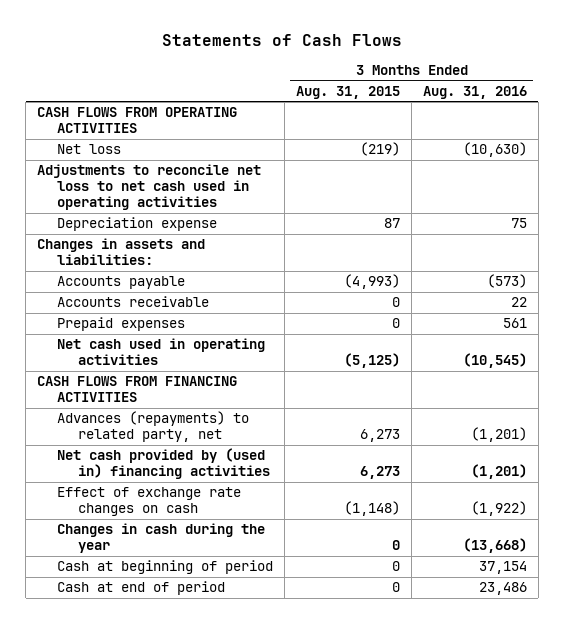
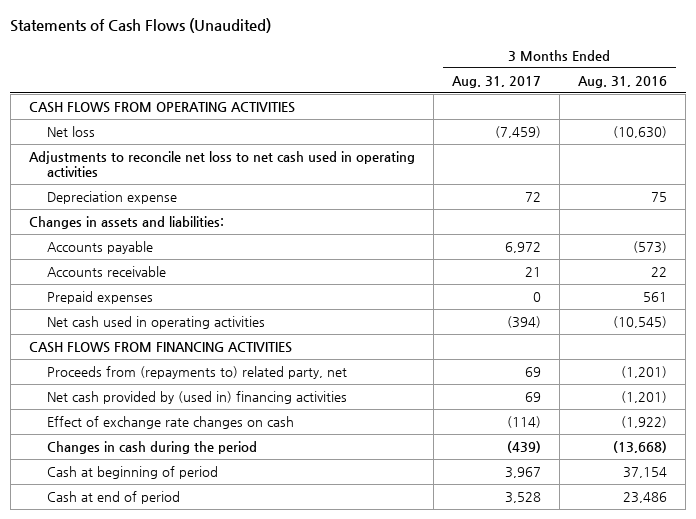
- Statements of Cash Flows
+ Statements of Cash Flows (Unaudited)
- | 3 Months Ended Aug. 31, 2015 | 3 Months Ended Aug. 31, 2016
+ | 3 Months Ended Aug. 31, 2017 | 3 Months Ended Aug. 31, 2016
- Advances (repayments) to related party, net | 6,273 | (1,201)
+ Proceeds from (repayments to) related party, net | 69 | (1,201)
- Changes in cash during the year | 0 | (13,668)
+ Changes in cash during the period | (439) | (13,668)

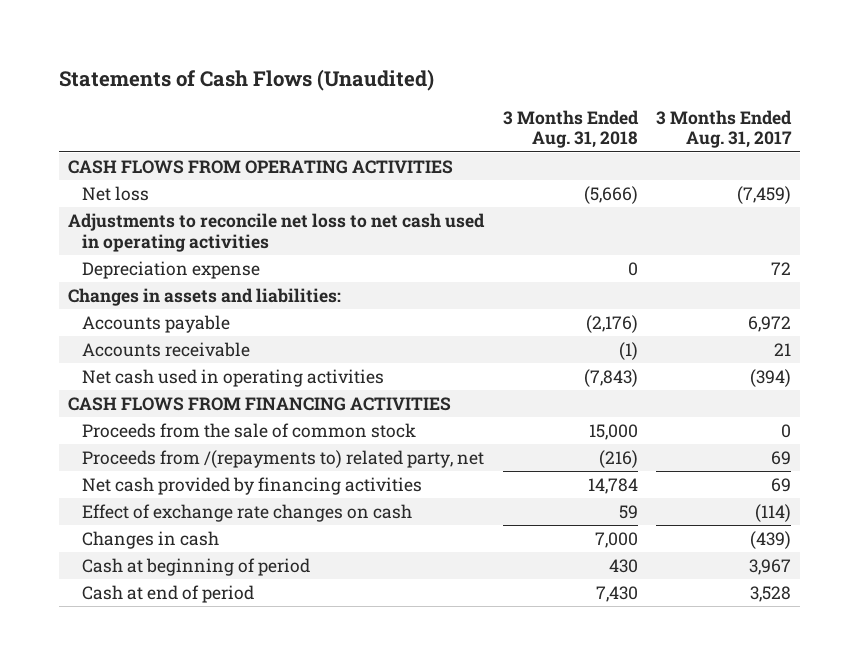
- | 3 Months Ended Aug. 31, 2017 | 3 Months Ended Aug. 31, 2016
+ | 3 Months Ended Aug. 31, 2018 | 3 Months Ended Aug. 31, 2017
- Prepaid expenses | 0 | 561
- Proceeds from (repayments to) related party, net | 69 | (1,201)
- Net cash provided by (used in) financing activities | 69 | (1,201)
+ Proceeds from the sale of common stock | 15,000 | 0
+ Proceeds from /(repayments to) related party, net | (216) | 69
+ Net cash provided by financing activities | 14,784 | 69
- Changes in cash during the period | (439) | (13,668)
+ Changes in cash | 7,000 | (439)

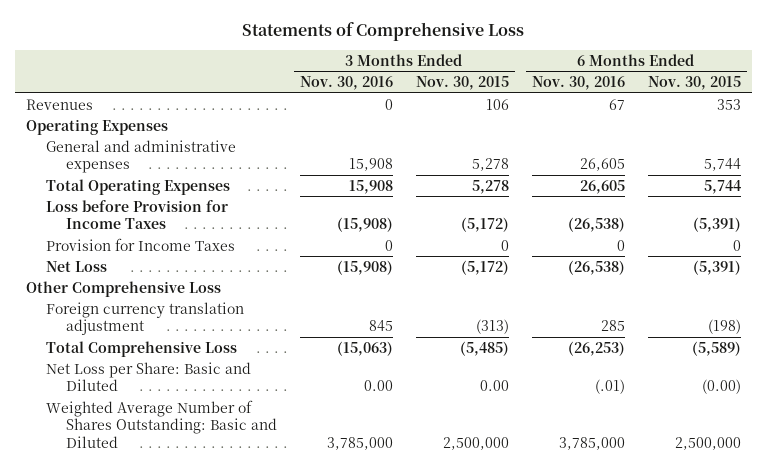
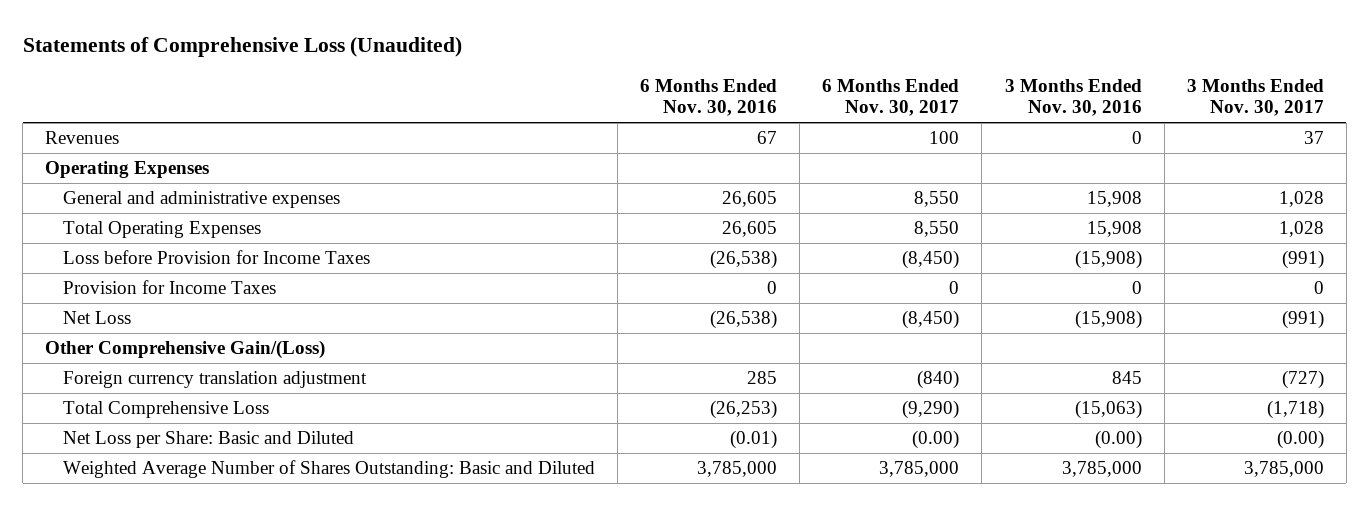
- Statements of Comprehensive Loss
+ Statements of Comprehensive Loss (Unaudited)
- | 3 Months Ended Nov. 30, 2016 | 3 Months Ended Nov. 30, 2015 | 6 Months Ended Nov. 30, 2016 | 6 Months Ended Nov. 30, 2015
+ | 6 Months Ended Nov. 30, 2016 | 6 Months Ended Nov. 30, 2017 | 3 Months Ended Nov. 30, 2016 | 3 Months Ended Nov. 30, 2017
- Other Comprehensive Loss
+ Other Comprehensive Gain/(Loss)
- Net Loss per Share: Basic and Diluted | 0.00 | 0.00 | (.01) | (0.00)
+ Net Loss per Share: Basic and Diluted | (0.01) | (0.00) | (0.00) | (0.00)

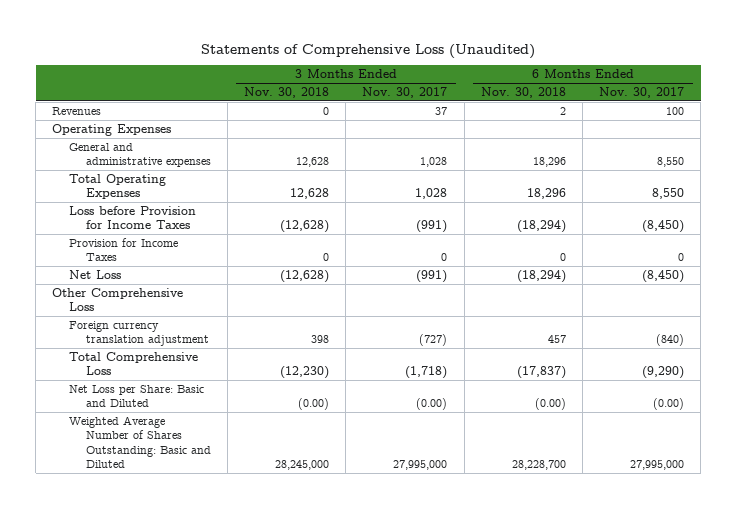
- | 6 Months Ended Nov. 30, 2016 | 6 Months Ended Nov. 30, 2017 | 3 Months Ended Nov. 30, 2016 | 3 Months Ended Nov. 30, 2017
+ | 3 Months Ended Nov. 30, 2018 | 3 Months Ended Nov. 30, 2017 | 6 Months Ended Nov. 30, 2018 | 6 Months Ended Nov. 30, 2017
- Other Comprehensive Gain/(Loss)
+ Other Comprehensive Loss
- Weighted Average Number of Shares Outstanding: Basic and Diluted | 3,785,000 | 3,785,000 | 3,785,000 | 3,785,000
+ Weighted Average Number of Shares Outstanding: Basic and Diluted | 28,245,000 | 27,995,000 | 28,228,700 | 27,995,000

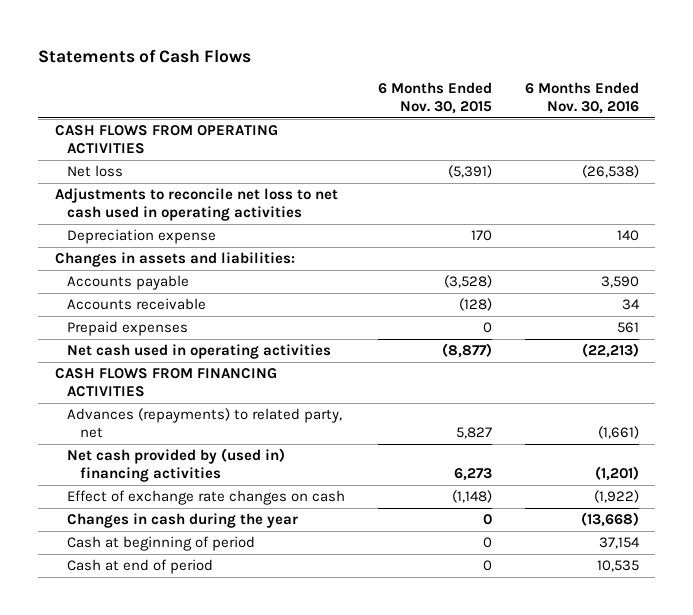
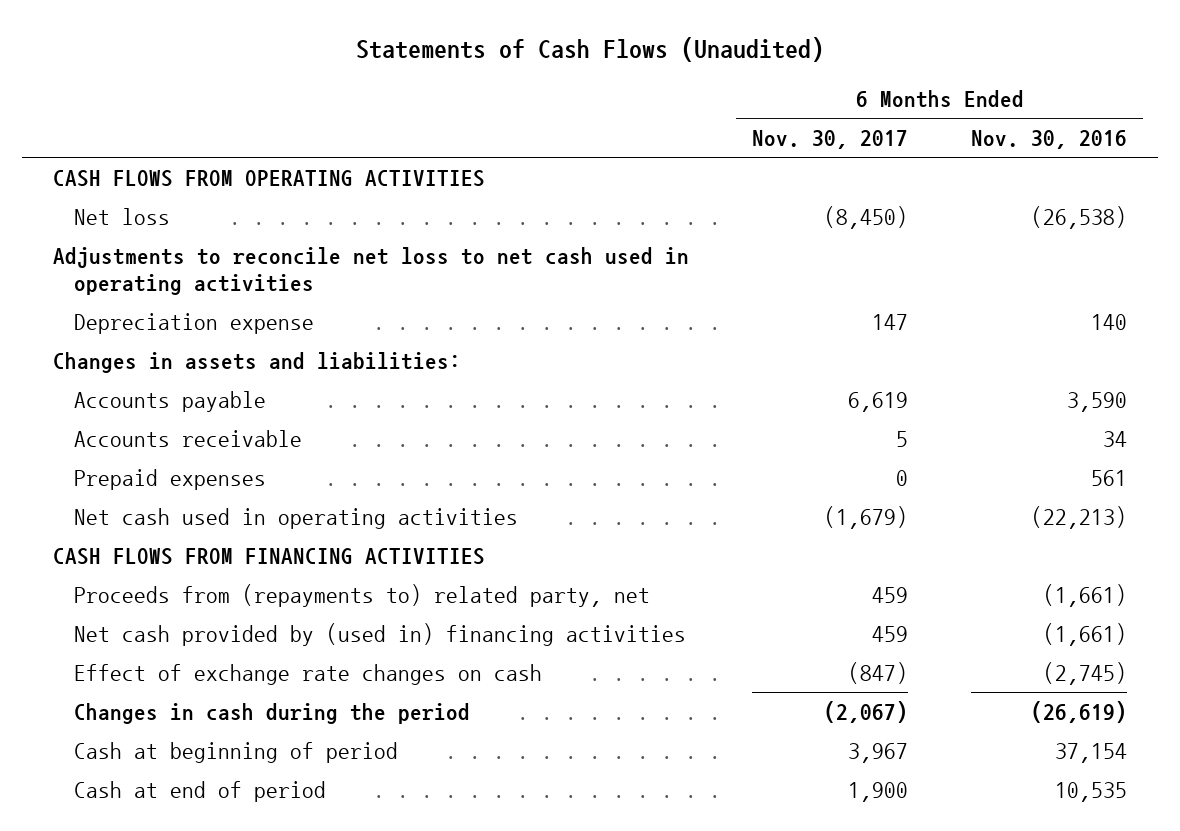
- Statements of Cash Flows
+ Statements of Cash Flows (Unaudited)
- | 6 Months Ended Nov. 30, 2015 | 6 Months Ended Nov. 30, 2016
+ | 6 Months Ended Nov. 30, 2017 | 6 Months Ended Nov. 30, 2016
- Advances (repayments) to related party, net | 5,827 | (1,661)
- Net cash provided by (used in) financing activities | 6,273 | (1,201)
- Effect of exchange rate changes on cash | (1,148) | (1,922)
- Changes in cash during the year | 0 | (13,668)
+ Proceeds from (repayments to) related party, net | 459 | (1,661)
+ Net cash provided by (used in) financing activities | 459 | (1,661)
+ Effect of exchange rate changes on cash | (847) | (2,745)
+ Changes in cash during the period | (2,067) | (26,619)

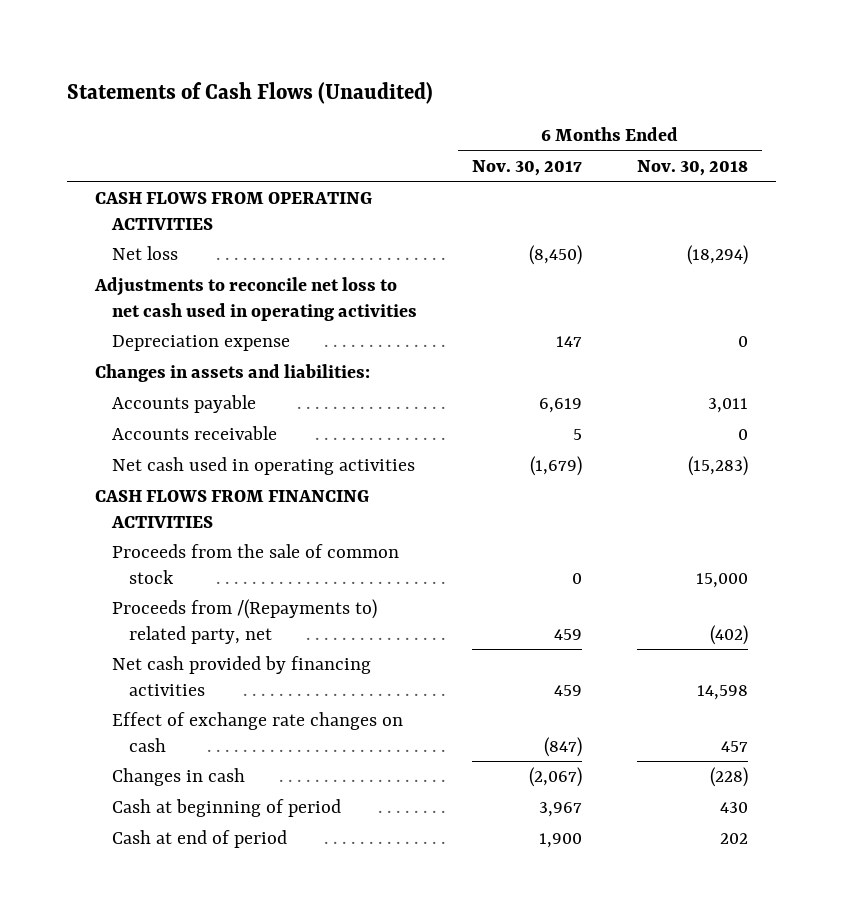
- | 6 Months Ended Nov. 30, 2017 | 6 Months Ended Nov. 30, 2016
+ | 6 Months Ended Nov. 30, 2017 | 6 Months Ended Nov. 30, 2018
- Prepaid expenses | 0 | 561
- Proceeds from (repayments to) related party, net | 459 | (1,661)
- Net cash provided by (used in) financing activities | 459 | (1,661)
+ Proceeds from the sale of common stock | 0 | 15,000
+ Proceeds from /(Repayments to) related party, net | 459 | (402)
+ Net cash provided by financing activities | 459 | 14,598
- Changes in cash during the period | (2,067) | (26,619)
+ Changes in cash | (2,067) | (228)

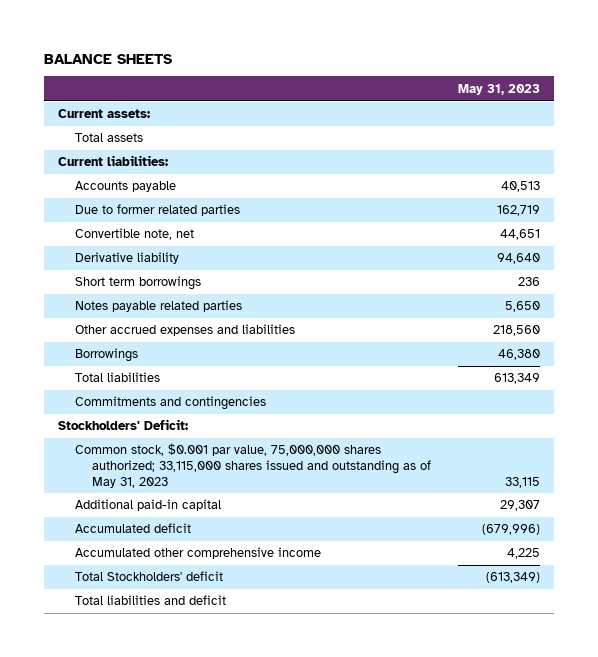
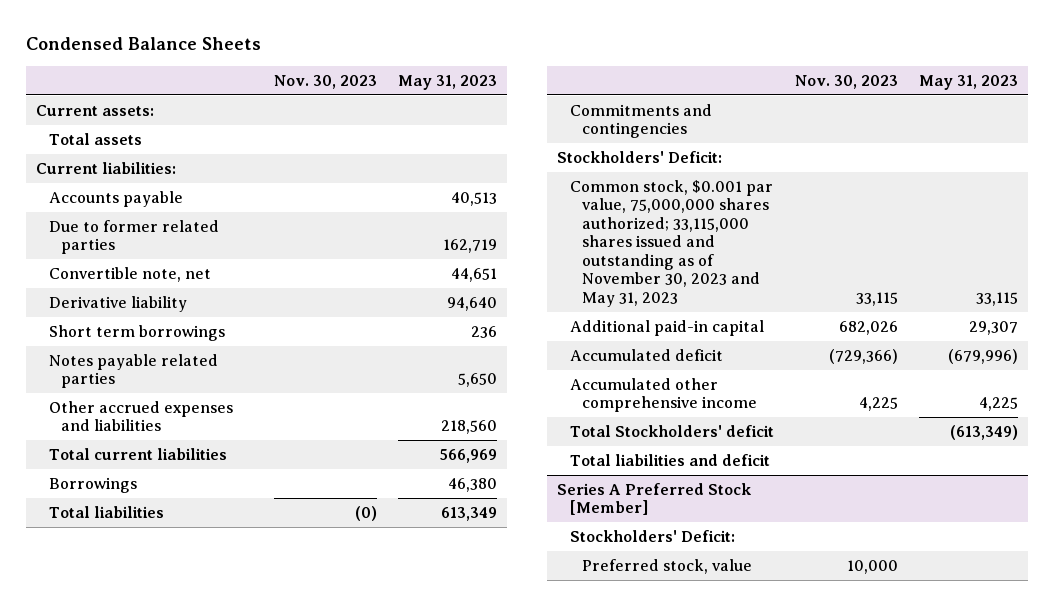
- BALANCE SHEETS
+ Condensed Balance Sheets
- | May 31, 2023
+ | Nov. 30, 2023 | May 31, 2023
+ Total current liabilities | | 566,969
- Common stock, $0.001 par value, 75,000,000 shares authorized; 33,115,000 shares issued and outstanding as of May 31, 2023 | 33,115
+ Common stock, $0.001 par value, 75,000,000 shares authorized; 33,115,000 shares issued and outstanding as of November 30, 2023 and May 31, 2023 | 33,115 | 33,115
+ Series A Preferred Stock [Member]
+ Stockholders' Deficit:
+ Preferred stock, value | 10,000 |

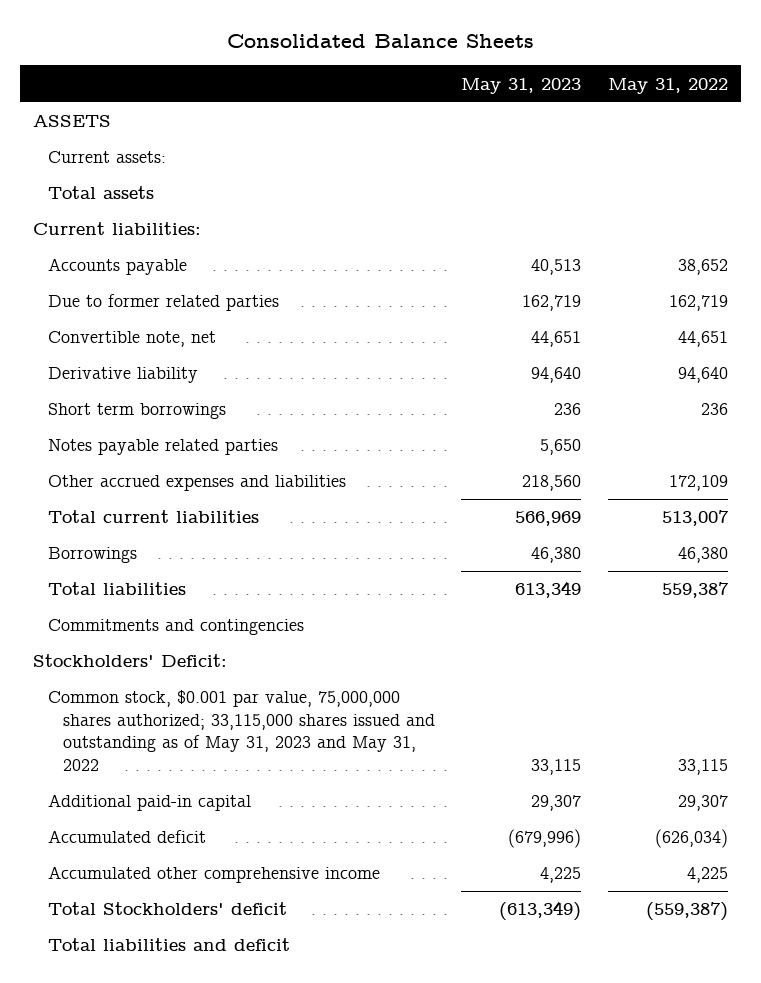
- Condensed Balance Sheets
+ Consolidated Balance Sheets
- | Nov. 30, 2023 | May 31, 2023
+ | May 31, 2023 | May 31, 2022
+ ASSETS
- Common stock, $0.001 par value, 75,000,000 shares authorized; 33,115,000 shares issued and outstanding as of November 30, 2023 and May 31, 2023 | 33,115 | 33,115
+ Common stock, $0.001 par value, 75,000,000 shares authorized; 33,115,000 shares issued and outstanding as of May 31, 2023 and May 31, 2022 | 33,115 | 33,115
- Series A Preferred Stock [Member]
- Stockholders' Deficit:
- Preferred stock, value | 10,000 |

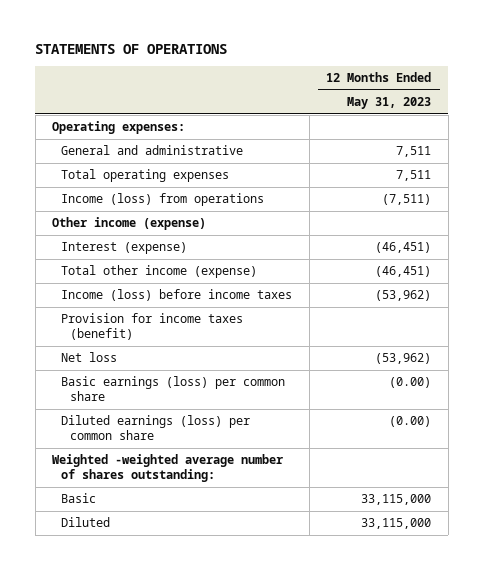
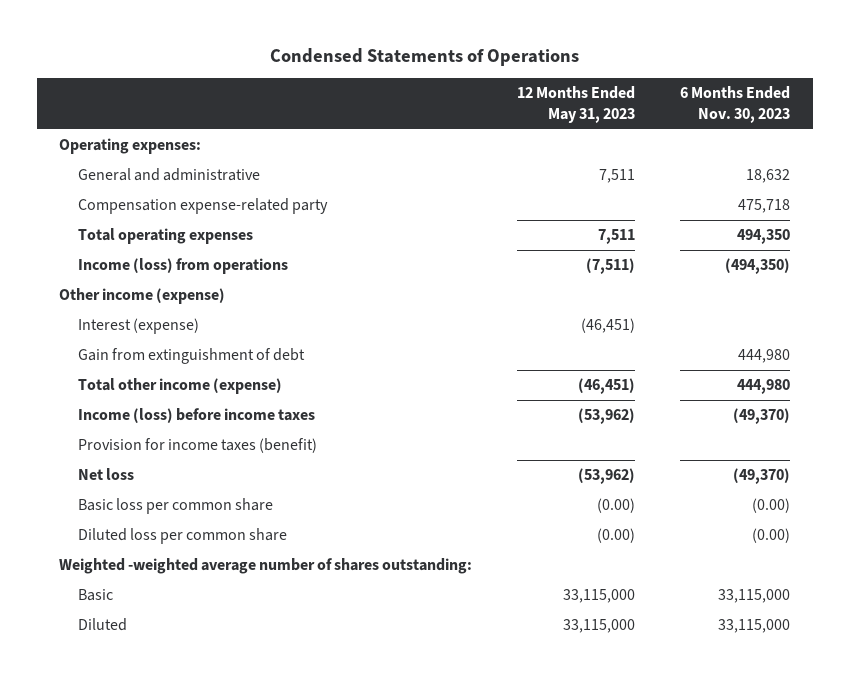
- STATEMENTS OF OPERATIONS
+ Condensed Statements of Operations
- | 12 Months Ended May 31, 2023
+ | 12 Months Ended May 31, 2023 | 6 Months Ended Nov. 30, 2023
+ Compensation expense-related party | | 475,718
+ Gain from extinguishment of debt | | 444,980
- Basic earnings (loss) per common share | (0.00)
- Diluted earnings (loss) per common share | (0.00)
+ Basic loss per common share | (0.00) | (0.00)
+ Diluted loss per common share | (0.00) | (0.00)

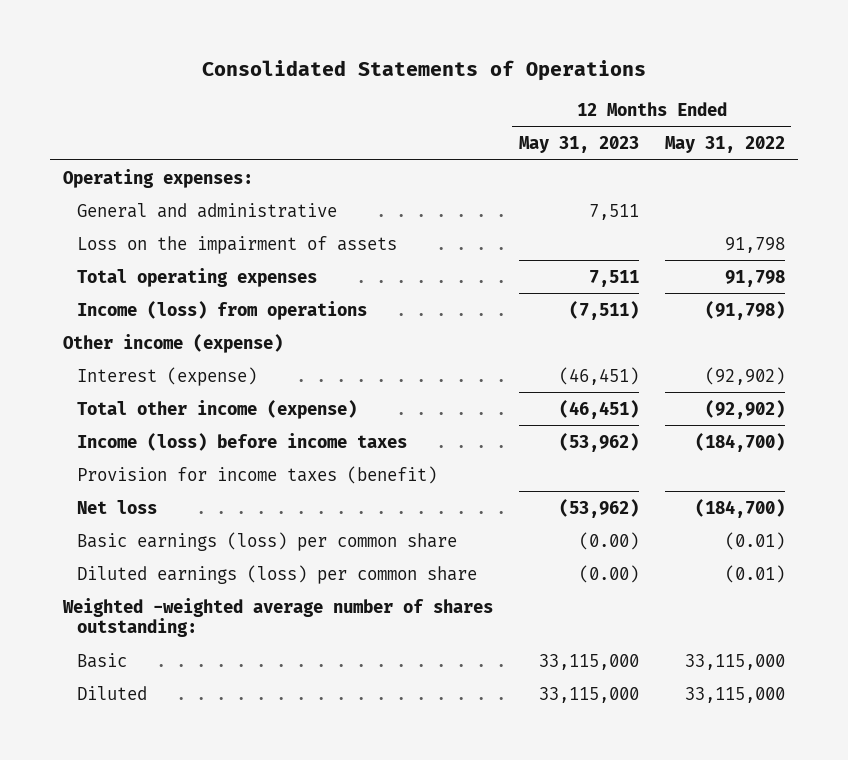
- Condensed Statements of Operations
+ Consolidated Statements of Operations
- | 12 Months Ended May 31, 2023 | 6 Months Ended Nov. 30, 2023
+ | 12 Months Ended May 31, 2023 | 12 Months Ended May 31, 2022
- Compensation expense-related party | | 475,718
+ Loss on the impairment of assets | | 91,798
- Gain from extinguishment of debt | | 444,980
- Basic loss per common share | (0.00) | (0.00)
- Diluted loss per common share | (0.00) | (0.00)
+ Basic earnings (loss) per common share | (0.00) | (0.01)
+ Diluted earnings (loss) per common share | (0.00) | (0.01)

